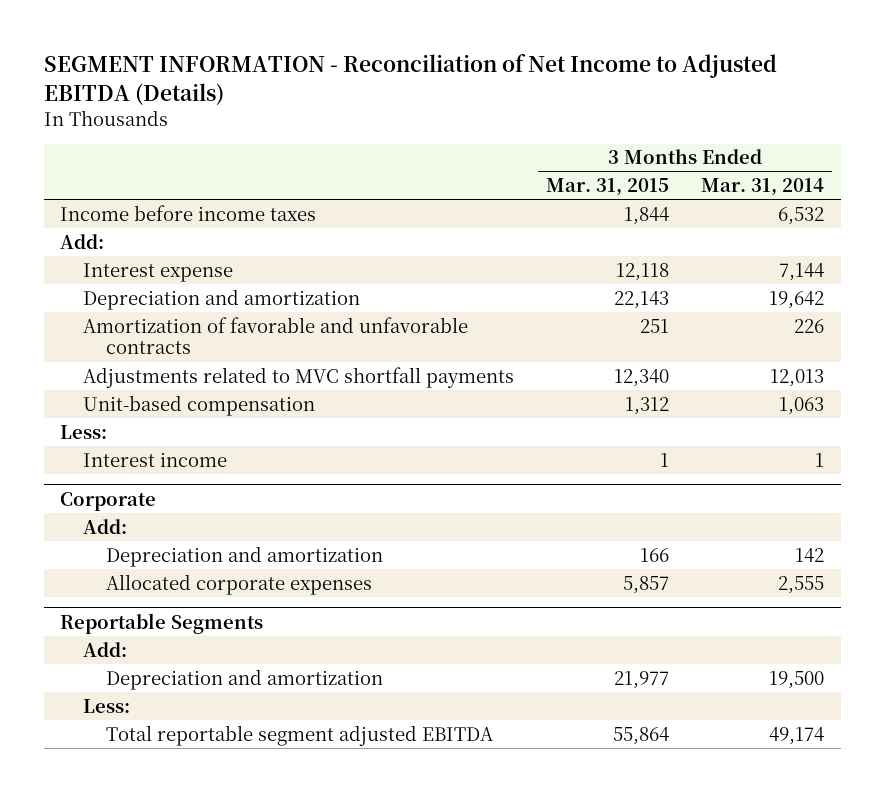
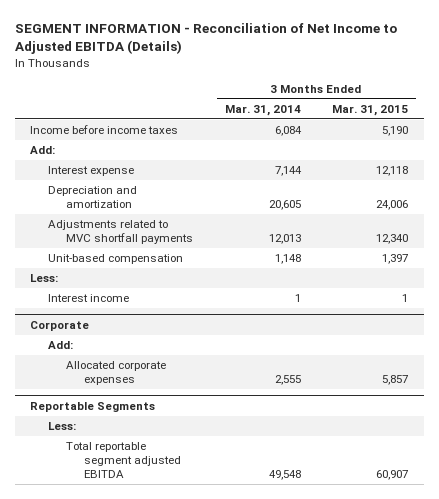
- | 3 Months Ended Mar. 31, 2015 | 3 Months Ended Mar. 31, 2014
+ | 3 Months Ended Mar. 31, 2014 | 3 Months Ended Mar. 31, 2015
- Income before income taxes | 1,844 | 6,532
+ Income before income taxes | 6,084 | 5,190
- Depreciation and amortization | 22,143 | 19,642
- Amortization of favorable and unfavorable contracts | 251 | 226
+ Depreciation and amortization | 20,605 | 24,006
- Unit-based compensation | 1,312 | 1,063
+ Unit-based compensation | 1,148 | 1,397
@ Corporate
- Depreciation and amortization | 166 | 142
@ Reportable Segments
- Add:
- Depreciation and amortization | 21,977 | 19,500
- Total reportable segment adjusted EBITDA | 55,864 | 49,174
+ Total reportable segment adjusted EBITDA | 49,548 | 60,907

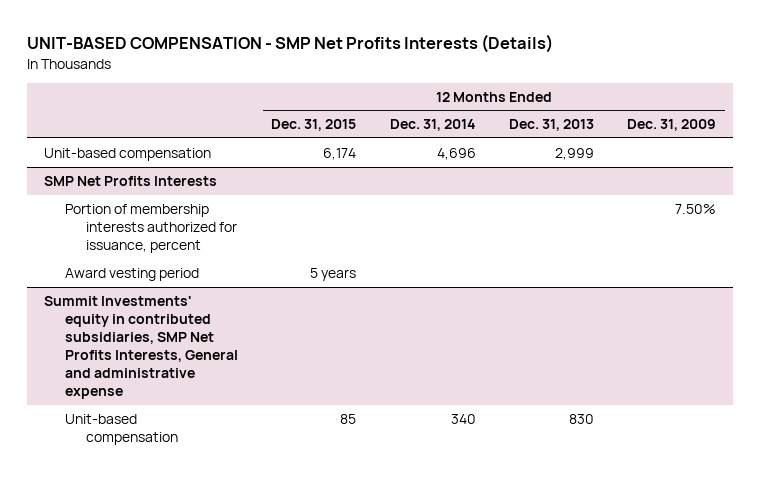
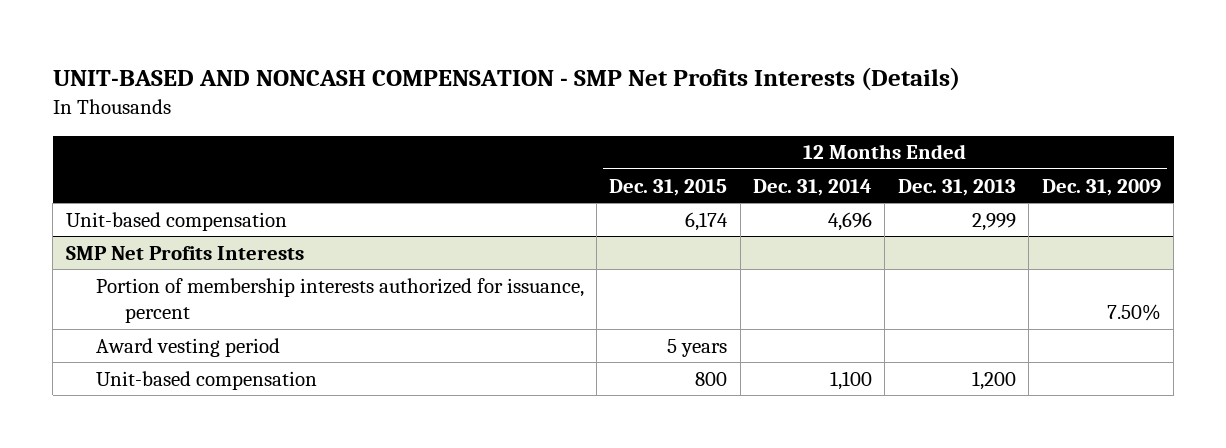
- UNIT-BASED COMPENSATION - SMP Net Profits Interests (Details)
+ UNIT-BASED AND NONCASH COMPENSATION - SMP Net Profits Interests (Details)
- Summit Investments' equity in contributed subsidiaries, SMP Net Profits Interests, General and administrative expense
- Unit-based compensation | 85 | 340 | 830 |
@ SMP Net Profits Interests
+ Unit-based compensation | 800 | 1,100 | 1,200 |

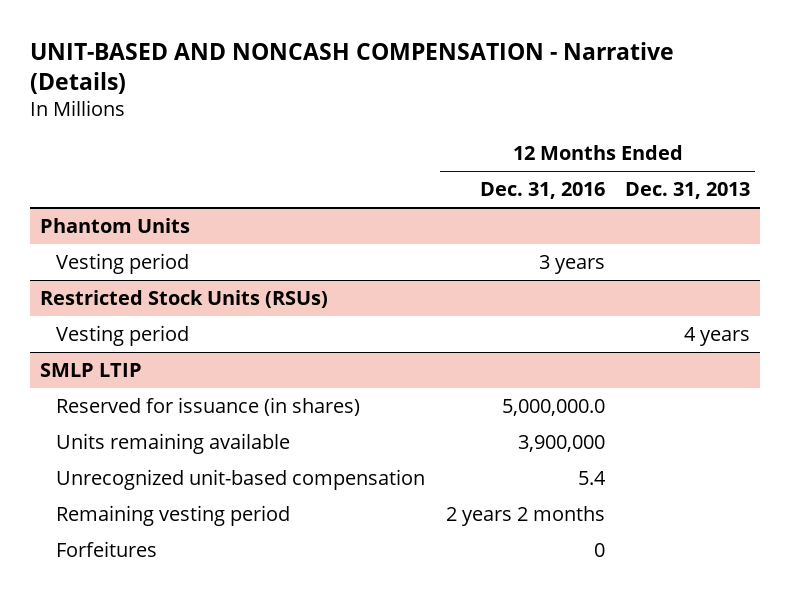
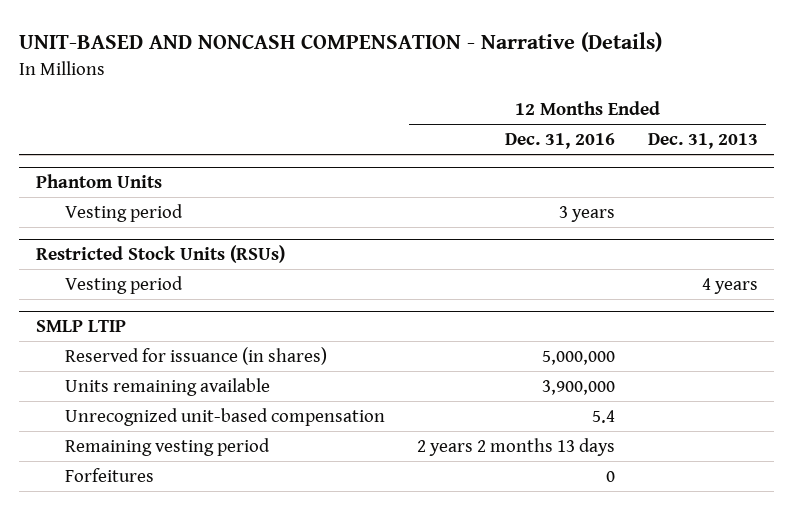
@ SMLP LTIP
- Reserved for issuance (in shares) | 5,000,000.0 |
+ Reserved for issuance (in shares) | 5,000,000 |
- Remaining vesting period | 2 years 2 months |
+ Remaining vesting period | 2 years 2 months 13 days |

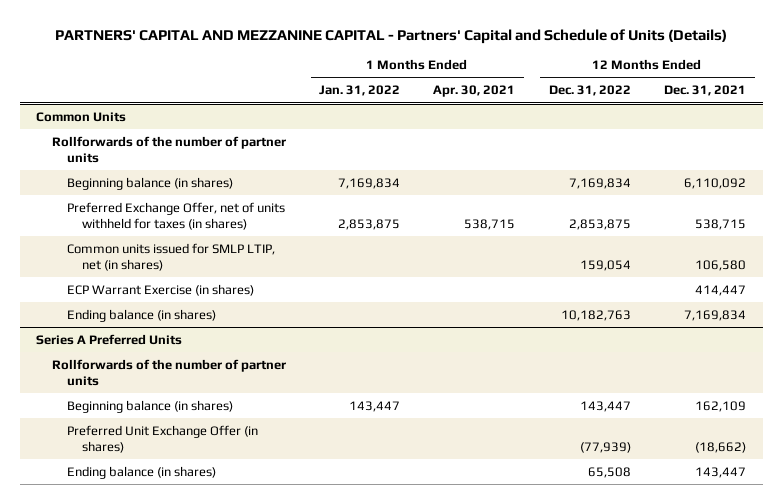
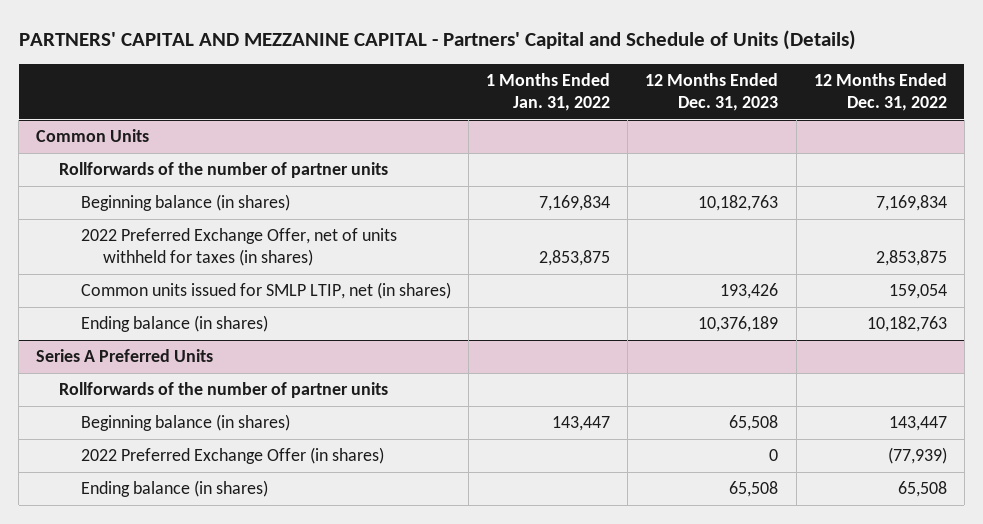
- | 1 Months Ended Jan. 31, 2022 | 1 Months Ended Apr. 30, 2021 | 12 Months Ended Dec. 31, 2022 | 12 Months Ended Dec. 31, 2021
+ | 1 Months Ended Jan. 31, 2022 | 12 Months Ended Dec. 31, 2023 | 12 Months Ended Dec. 31, 2022
@ Common Units
- Preferred Exchange Offer, net of units withheld for taxes (in shares) | 2,853,875 | 538,715 | 2,853,875 | 538,715
+ 2022 Preferred Exchange Offer, net of units withheld for taxes (in shares) | 2,853,875 | | 2,853,875
- ECP Warrant Exercise (in shares) | | | | 414,447
@ Series A Preferred Units
- Preferred Unit Exchange Offer (in shares) | | | (77,939) | (18,662)
+ 2022 Preferred Exchange Offer (in shares) | | 0 | (77,939)

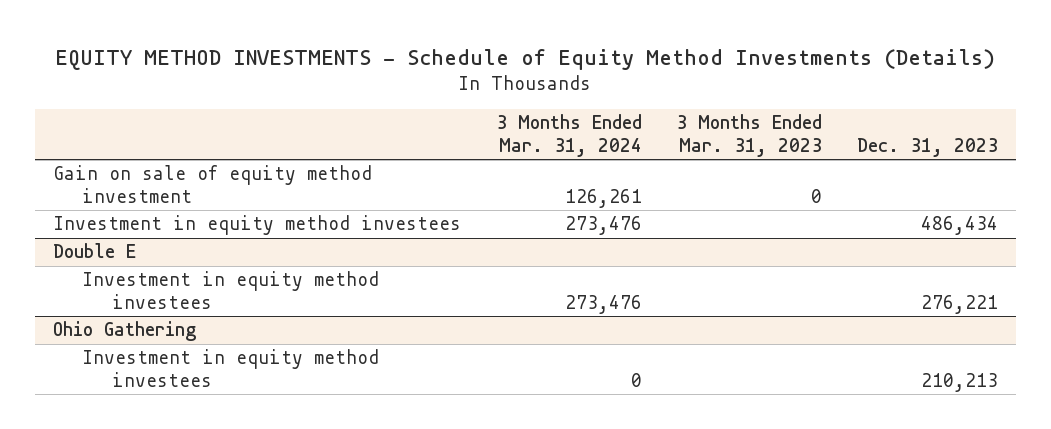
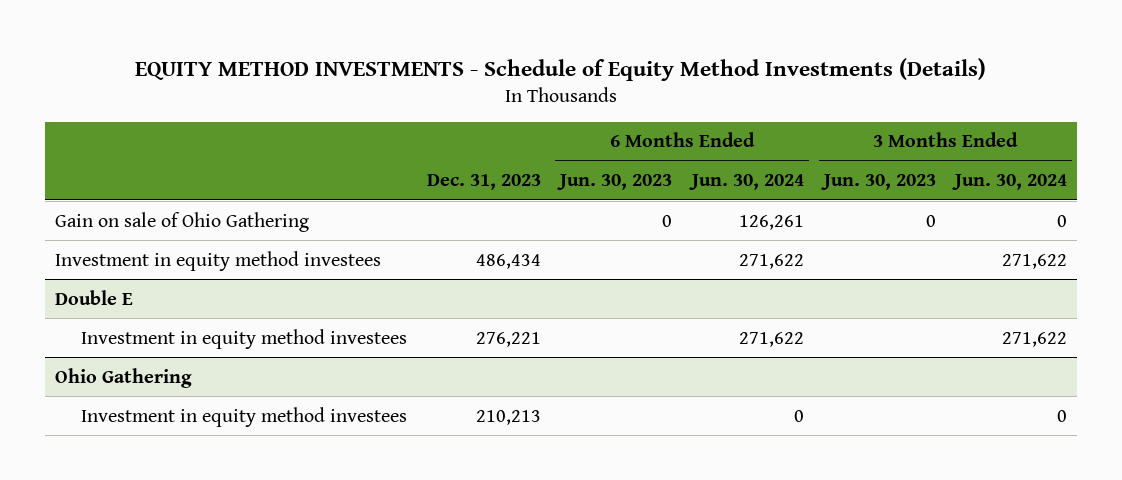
- | 3 Months Ended Mar. 31, 2024 | 3 Months Ended Mar. 31, 2023 | Dec. 31, 2023
+ | Dec. 31, 2023 | 6 Months Ended Jun. 30, 2023 | 6 Months Ended Jun. 30, 2024 | 3 Months Ended Jun. 30, 2023 | 3 Months Ended Jun. 30, 2024
- Gain on sale of equity method investment | 126,261 | 0 |
+ Gain on sale of Ohio Gathering | | 0 | 126,261 | 0 | 0

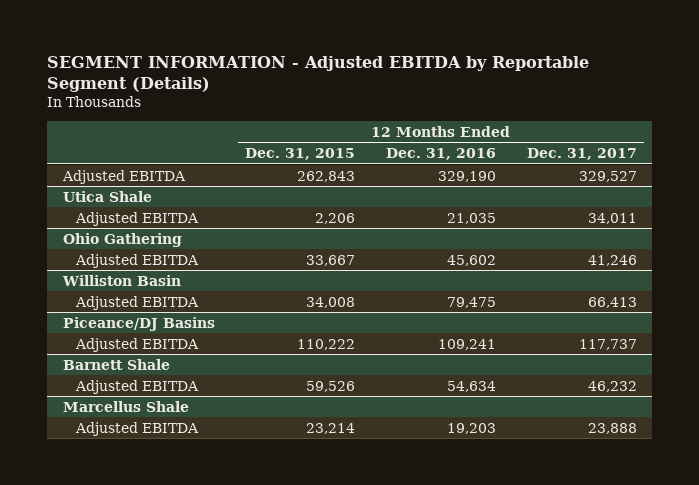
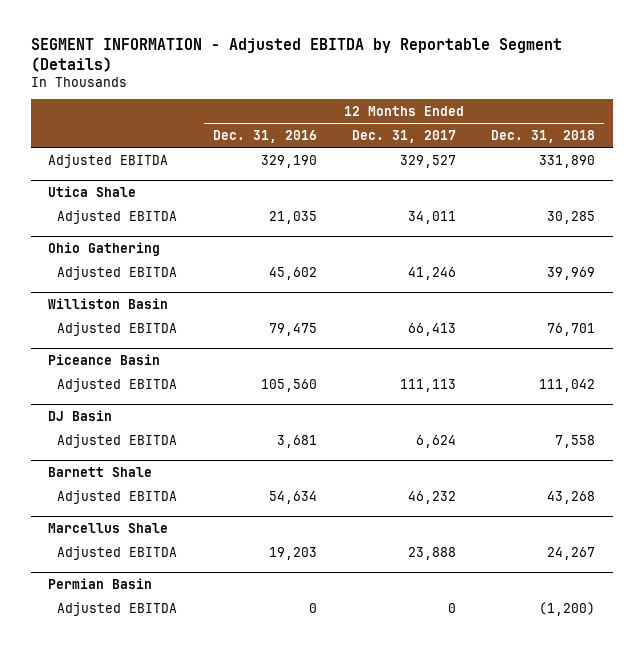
- | 12 Months Ended Dec. 31, 2015 | 12 Months Ended Dec. 31, 2016 | 12 Months Ended Dec. 31, 2017
+ | 12 Months Ended Dec. 31, 2016 | 12 Months Ended Dec. 31, 2017 | 12 Months Ended Dec. 31, 2018
- Piceance/DJ Basins
- Adjusted EBITDA | 110,222 | 109,241 | 117,737
+ Piceance Basin
+ Adjusted EBITDA | 105,560 | 111,113 | 111,042
+ DJ Basin
+ Adjusted EBITDA | 3,681 | 6,624 | 7,558
+ Permian Basin
+ Adjusted EBITDA | 0 | 0 | (1,200)

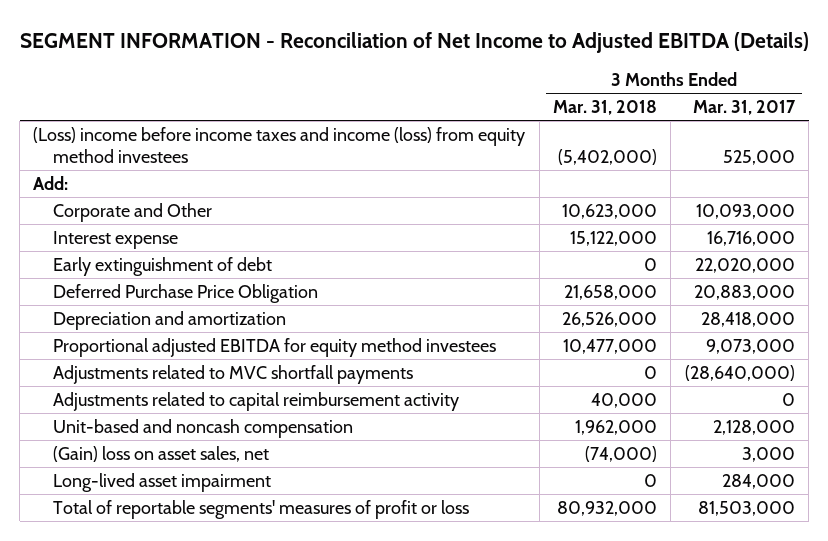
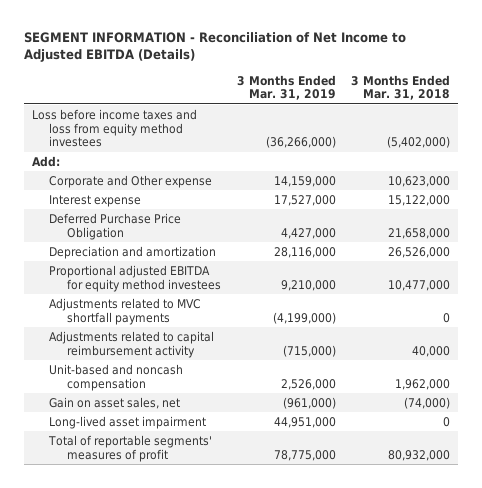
- | 3 Months Ended Mar. 31, 2018 | 3 Months Ended Mar. 31, 2017
+ | 3 Months Ended Mar. 31, 2019 | 3 Months Ended Mar. 31, 2018
- (Loss) income before income taxes and income (loss) from equity method investees | (5,402,000) | 525,000
+ Loss before income taxes and loss from equity method investees | (36,266,000) | (5,402,000)
- Corporate and Other | 10,623,000 | 10,093,000
+ Corporate and Other expense | 14,159,000 | 10,623,000
- Early extinguishment of debt | 0 | 22,020,000
- (Gain) loss on asset sales, net | (74,000) | 3,000
+ Gain on asset sales, net | (961,000) | (74,000)
- Total of reportable segments' measures of profit or loss | 80,932,000 | 81,503,000
+ Total of reportable segments' measures of profit | 78,775,000 | 80,932,000

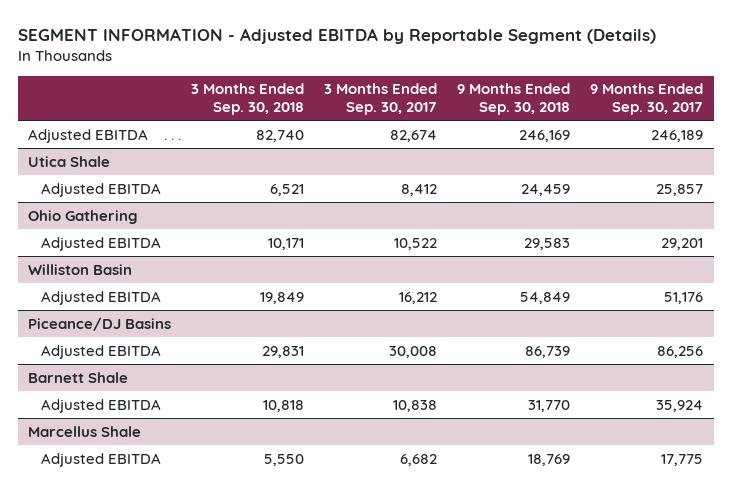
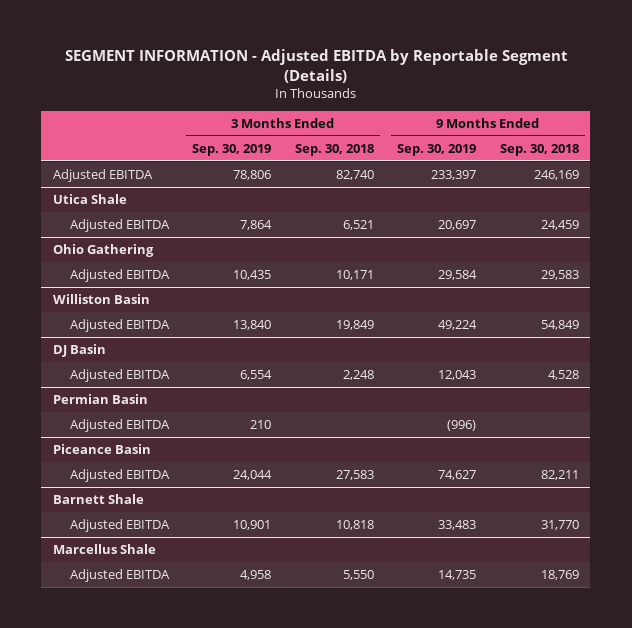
- | 3 Months Ended Sep. 30, 2018 | 3 Months Ended Sep. 30, 2017 | 9 Months Ended Sep. 30, 2018 | 9 Months Ended Sep. 30, 2017
+ | 3 Months Ended Sep. 30, 2019 | 3 Months Ended Sep. 30, 2018 | 9 Months Ended Sep. 30, 2019 | 9 Months Ended Sep. 30, 2018
- Piceance/DJ Basins
- Adjusted EBITDA | 29,831 | 30,008 | 86,739 | 86,256
+ DJ Basin
+ Adjusted EBITDA | 6,554 | 2,248 | 12,043 | 4,528
+ Permian Basin
+ Adjusted EBITDA | 210 | | (996) |
+ Piceance Basin
+ Adjusted EBITDA | 24,044 | 27,583 | 74,627 | 82,211

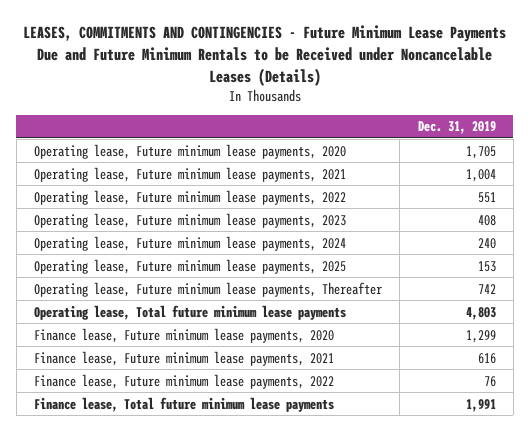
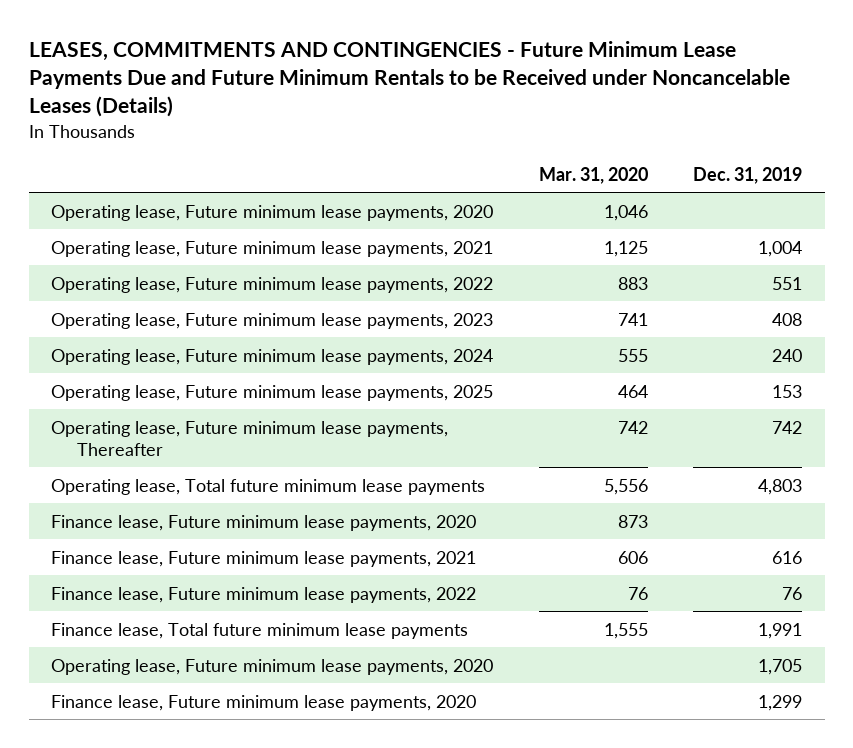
- | Dec. 31, 2019
+ | Mar. 31, 2020 | Dec. 31, 2019
+ Operating lease, Future minimum lease payments, 2020 | 1,046 |
+ Finance lease, Future minimum lease payments, 2020 | 873 |
moved down: Operating lease, Future minimum lease payments, 2020 | | 1,705
moved down: Finance lease, Future minimum lease payments, 2020 | | 1,299

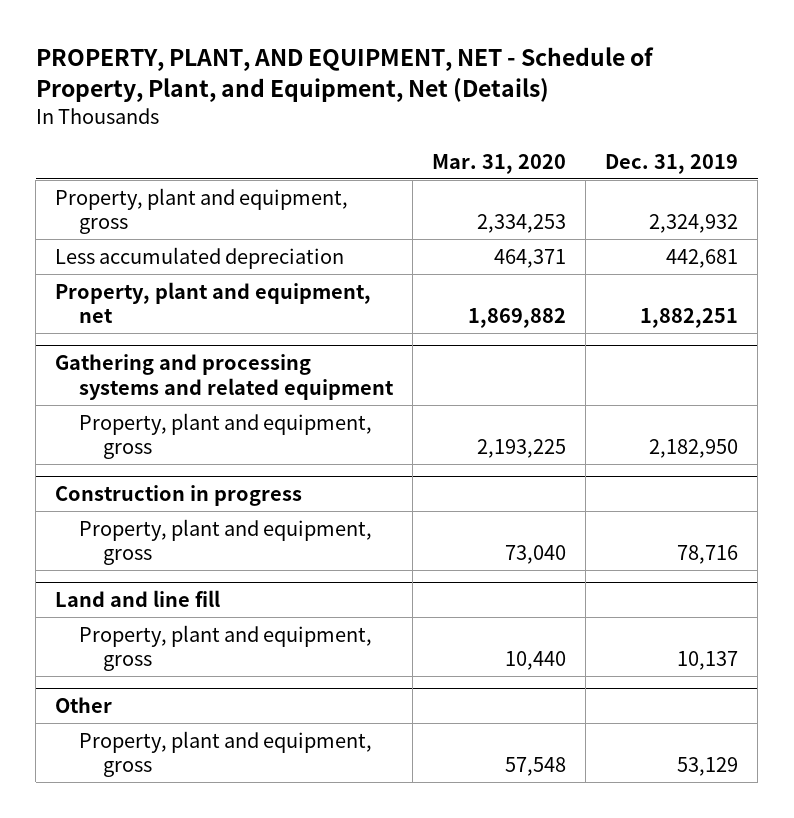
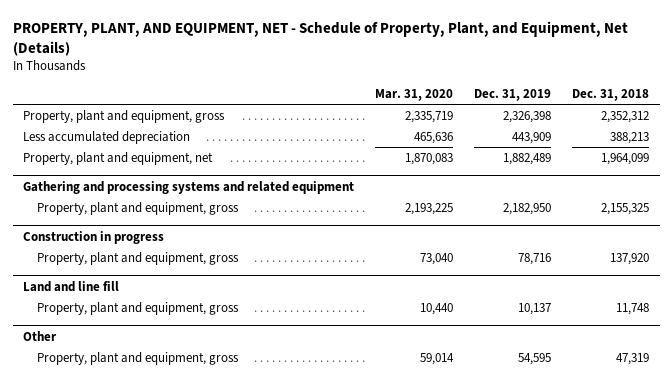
- | Mar. 31, 2020 | Dec. 31, 2019
+ | Mar. 31, 2020 | Dec. 31, 2019 | Dec. 31, 2018
- Property, plant and equipment, gross | 2,334,253 | 2,324,932
- Less accumulated depreciation | 464,371 | 442,681
- Property, plant and equipment, net | 1,869,882 | 1,882,251
+ Property, plant and equipment, gross | 2,335,719 | 2,326,398 | 2,352,312
+ Less accumulated depreciation | 465,636 | 443,909 | 388,213
+ Property, plant and equipment, net | 1,870,083 | 1,882,489 | 1,964,099
@ Other
- Property, plant and equipment, gross | 57,548 | 53,129
+ Property, plant and equipment, gross | 59,014 | 54,595 | 47,319

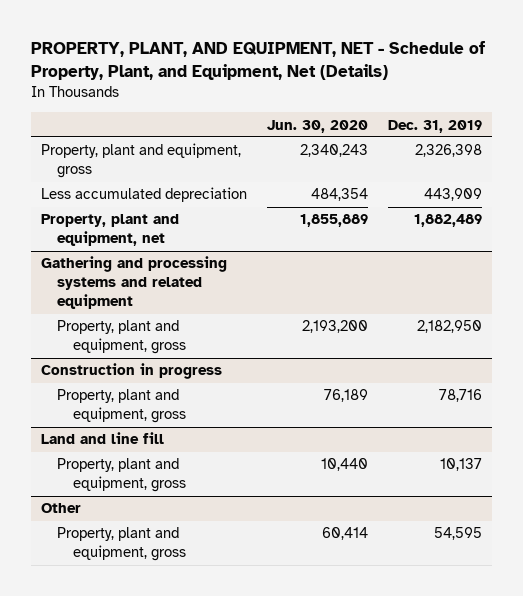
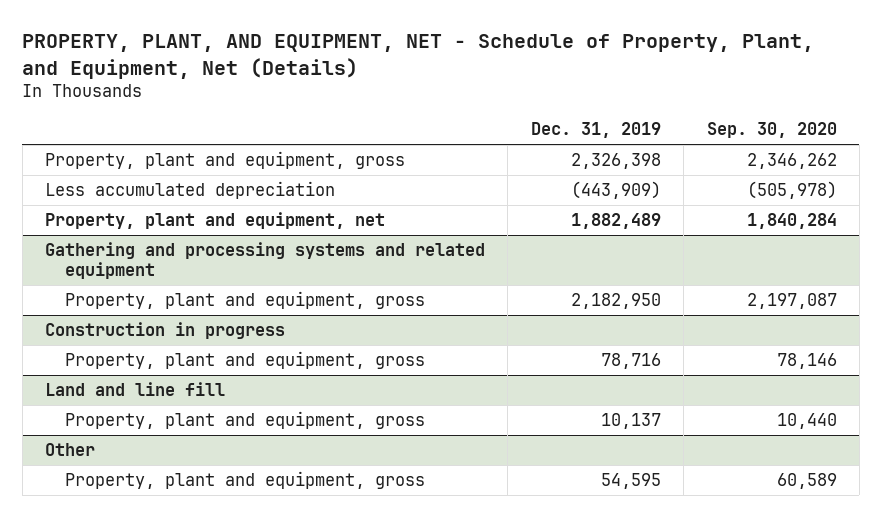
- | Jun. 30, 2020 | Dec. 31, 2019
+ | Dec. 31, 2019 | Sep. 30, 2020
- Less accumulated depreciation | 484,354 | 443,909
+ Less accumulated depreciation | (443,909) | (505,978)

